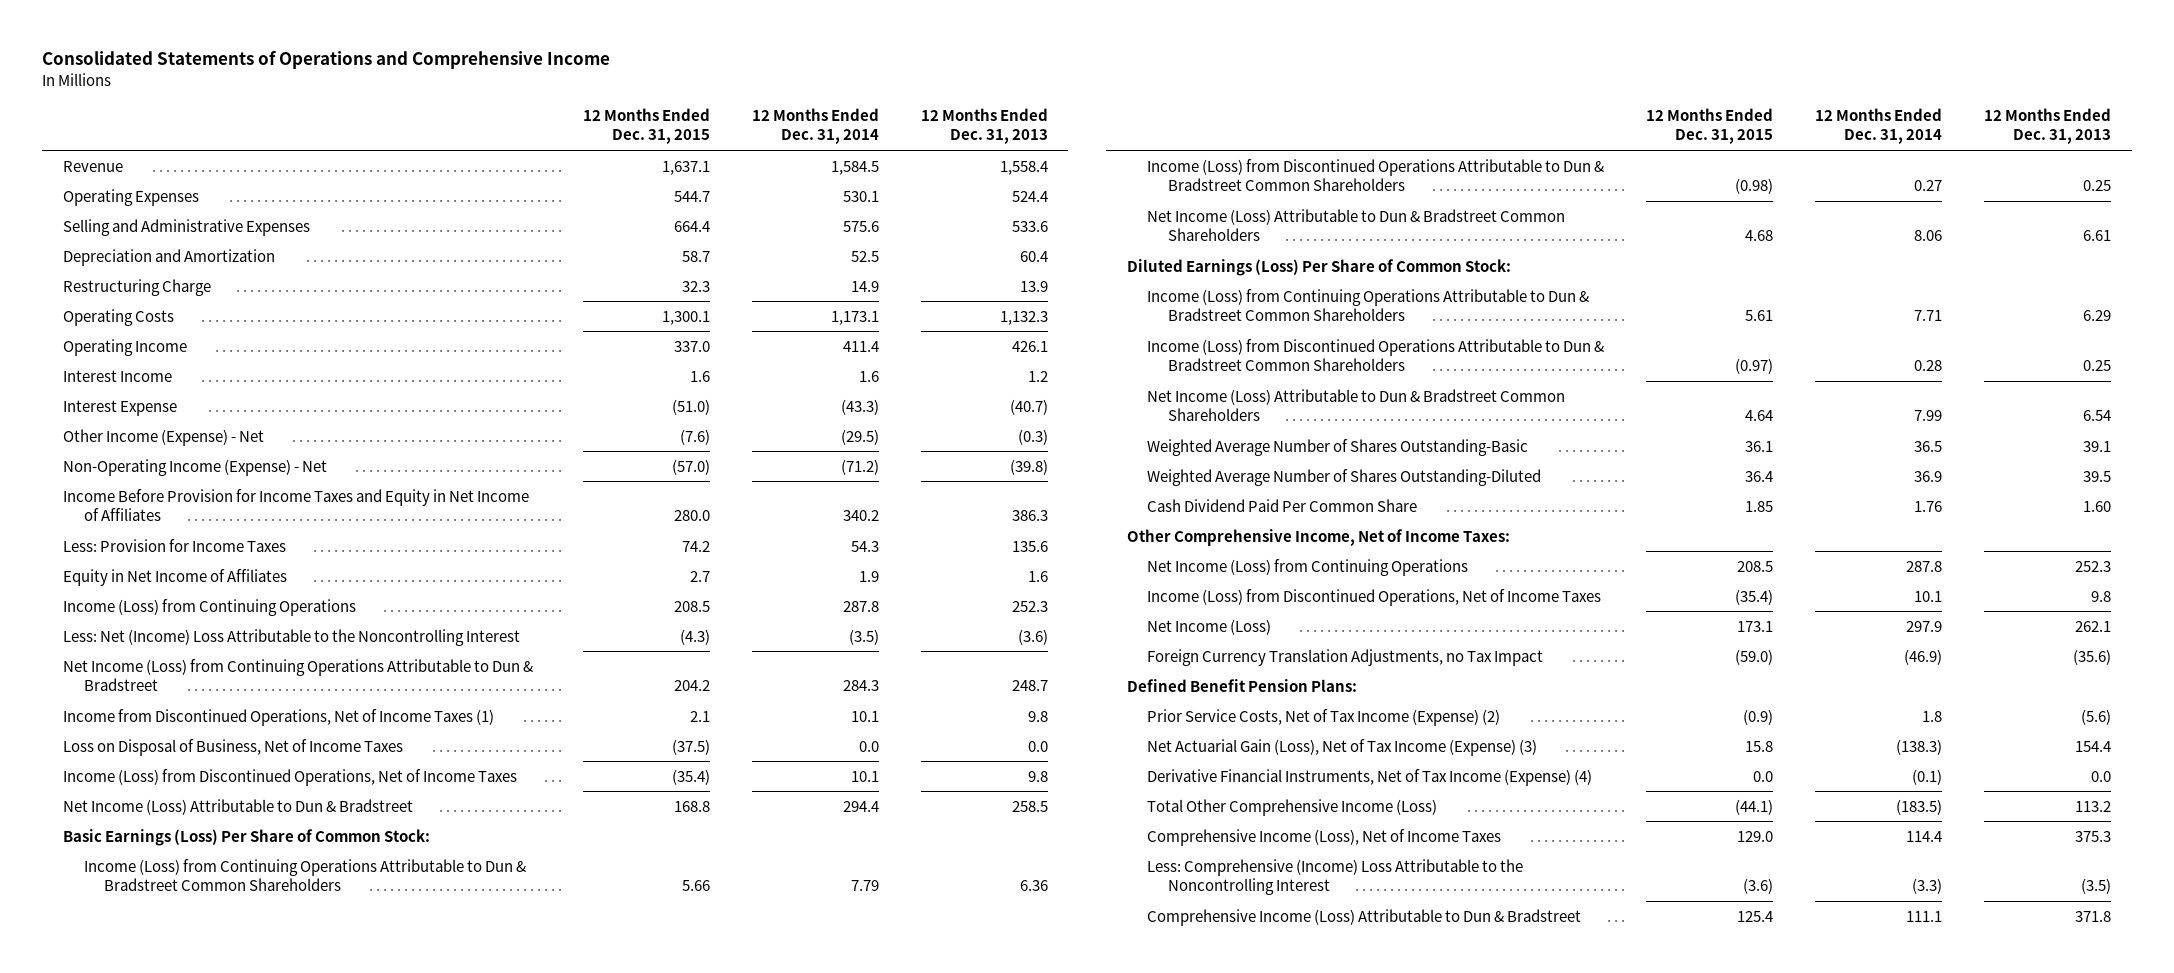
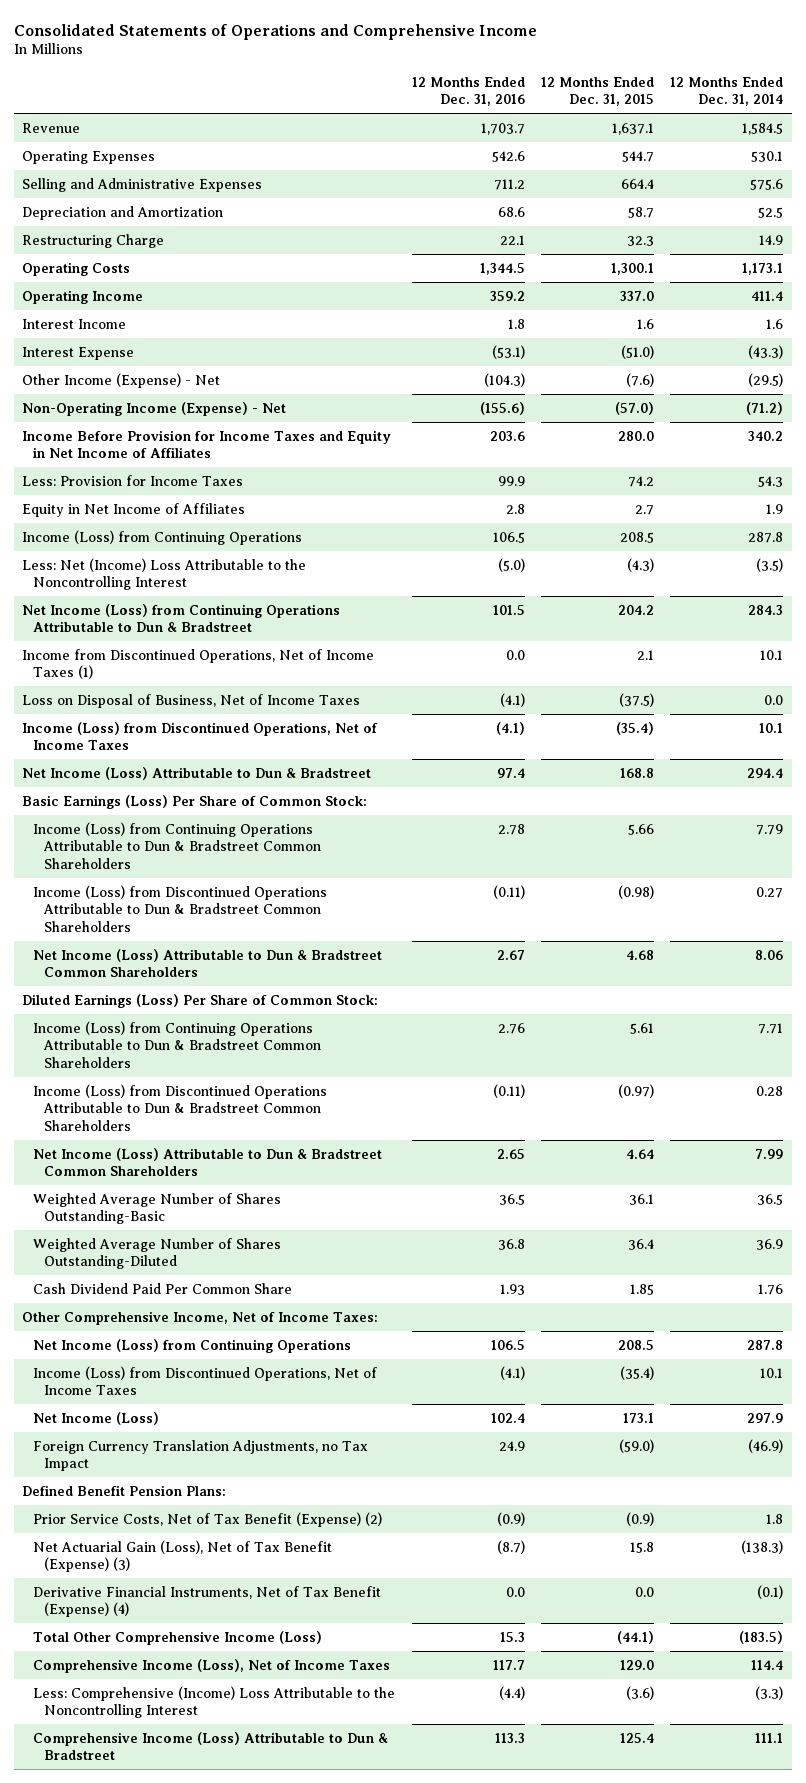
- | 12 Months Ended Dec. 31, 2015 | 12 Months Ended Dec. 31, 2014 | 12 Months Ended Dec. 31, 2013
+ | 12 Months Ended Dec. 31, 2016 | 12 Months Ended Dec. 31, 2015 | 12 Months Ended Dec. 31, 2014
- Prior Service Costs, Net of Tax Income (Expense) (2) | (0.9) | 1.8 | (5.6)
- Net Actuarial Gain (Loss), Net of Tax Income (Expense) (3) | 15.8 | (138.3) | 154.4
- Derivative Financial Instruments, Net of Tax Income (Expense) (4) | 0.0 | (0.1) | 0.0
+ Prior Service Costs, Net of Tax Benefit (Expense) (2) | (0.9) | (0.9) | 1.8
+ Net Actuarial Gain (Loss), Net of Tax Benefit (Expense) (3) | (8.7) | 15.8 | (138.3)
+ Derivative Financial Instruments, Net of Tax Benefit (Expense) (4) | 0.0 | 0.0 | (0.1)

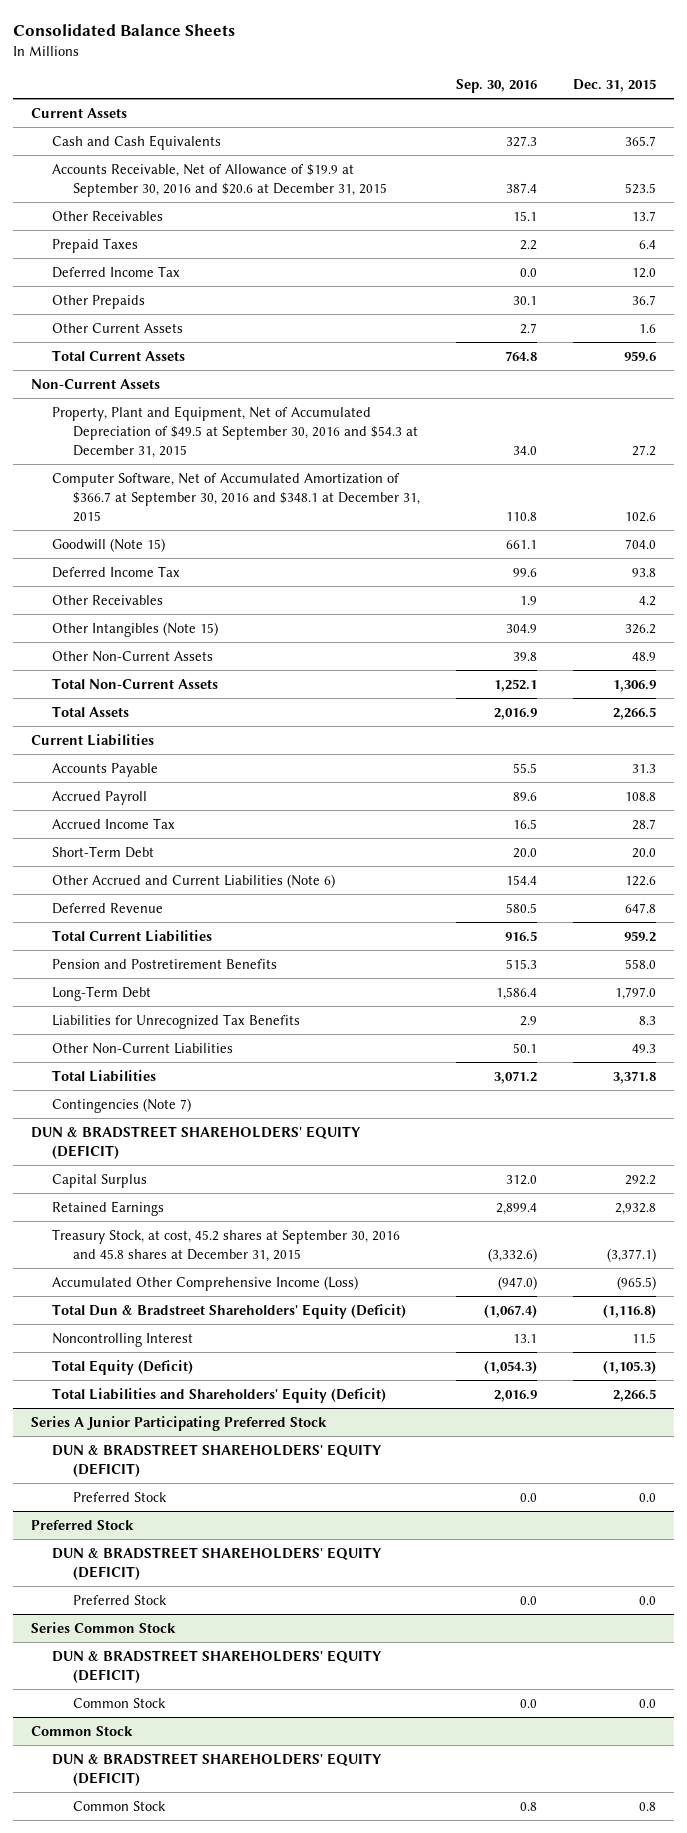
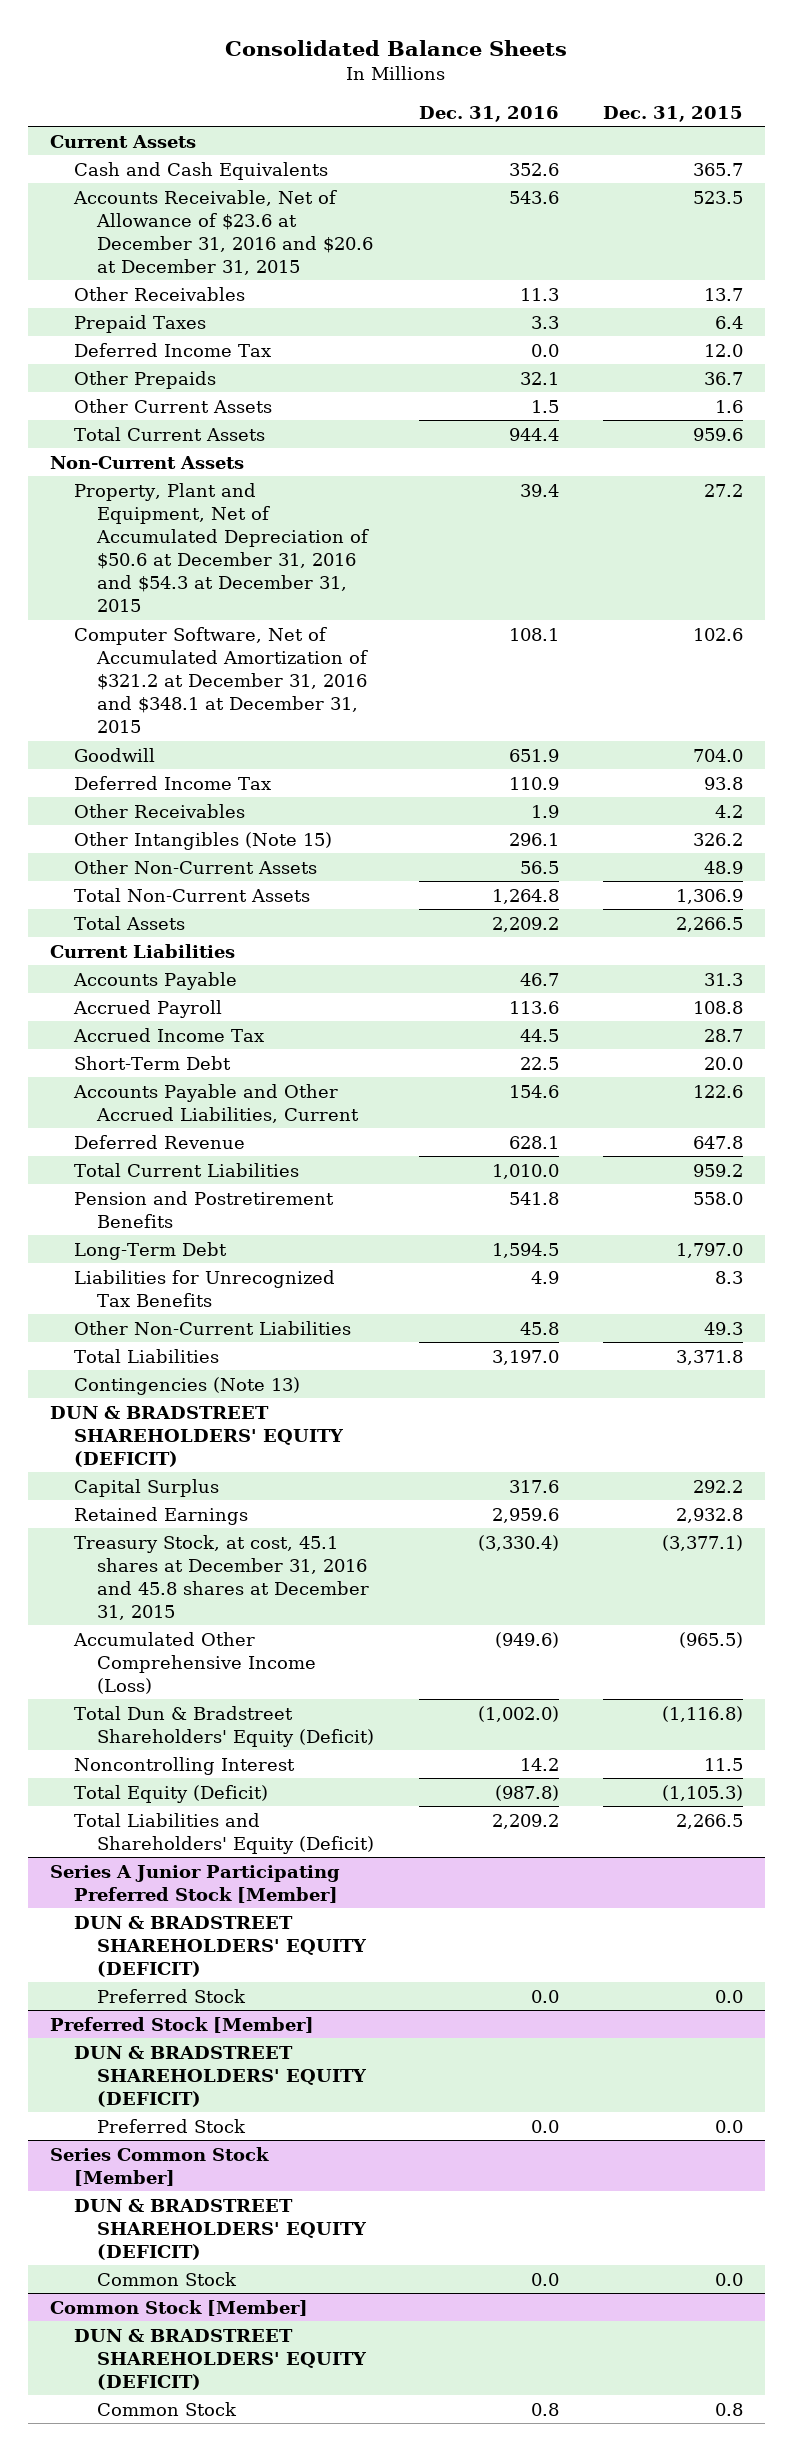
- | Sep. 30, 2016 | Dec. 31, 2015
+ | Dec. 31, 2016 | Dec. 31, 2015
- Accounts Receivable, Net of Allowance of $19.9 at September 30, 2016 and $20.6 at December 31, 2015 | 387.4 | 523.5
+ Accounts Receivable, Net of Allowance of $23.6 at December 31, 2016 and $20.6 at December 31, 2015 | 543.6 | 523.5
- Property, Plant and Equipment, Net of Accumulated Depreciation of $49.5 at September 30, 2016 and $54.3 at December 31, 2015 | 34.0 | 27.2
- Computer Software, Net of Accumulated Amortization of $366.7 at September 30, 2016 and $348.1 at December 31, 2015 | 110.8 | 102.6
- Goodwill (Note 15) | 661.1 | 704.0
+ Property, Plant and Equipment, Net of Accumulated Depreciation of $50.6 at December 31, 2016 and $54.3 at December 31, 2015 | 39.4 | 27.2
+ Computer Software, Net of Accumulated Amortization of $321.2 at December 31, 2016 and $348.1 at December 31, 2015 | 108.1 | 102.6
+ Goodwill | 651.9 | 704.0
- Other Accrued and Current Liabilities (Note 6) | 154.4 | 122.6
+ Accounts Payable and Other Accrued Liabilities, Current | 154.6 | 122.6
- Contingencies (Note 7)
+ Contingencies (Note 13)
- Treasury Stock, at cost, 45.2 shares at September 30, 2016 and 45.8 shares at December 31, 2015 | (3,332.6) | (3,377.1)
+ Treasury Stock, at cost, 45.1 shares at December 31, 2016 and 45.8 shares at December 31, 2015 | (3,330.4) | (3,377.1)
- Series A Junior Participating Preferred Stock
+ Series A Junior Participating Preferred Stock [Member]
- Preferred Stock
+ Preferred Stock [Member]
- Series Common Stock
+ Series Common Stock [Member]
- Common Stock
+ Common Stock [Member]

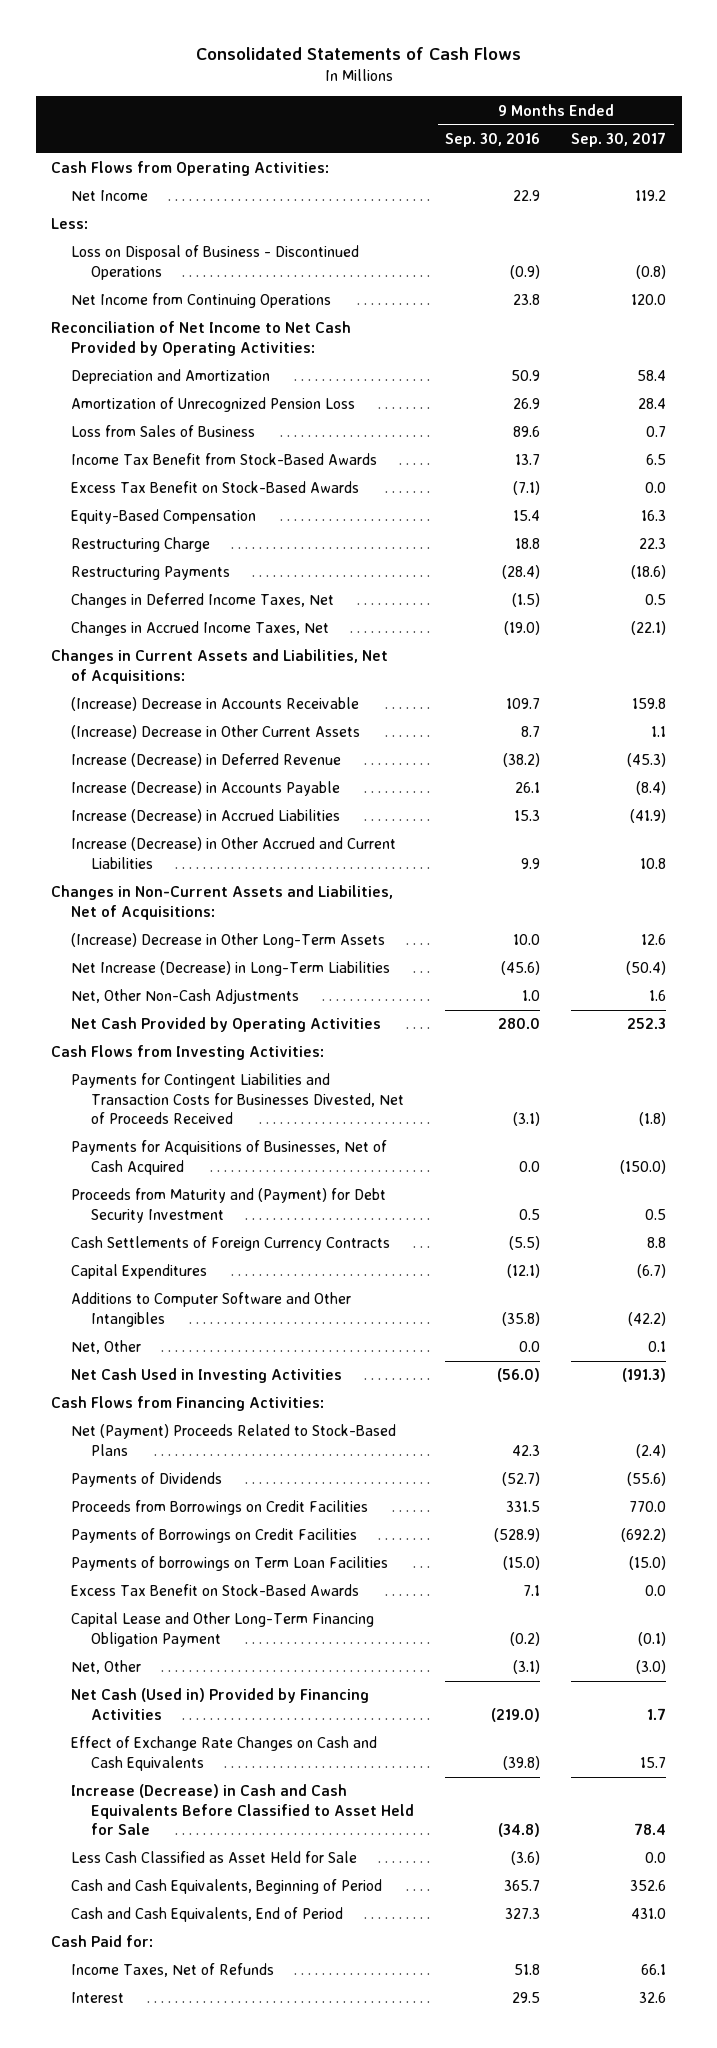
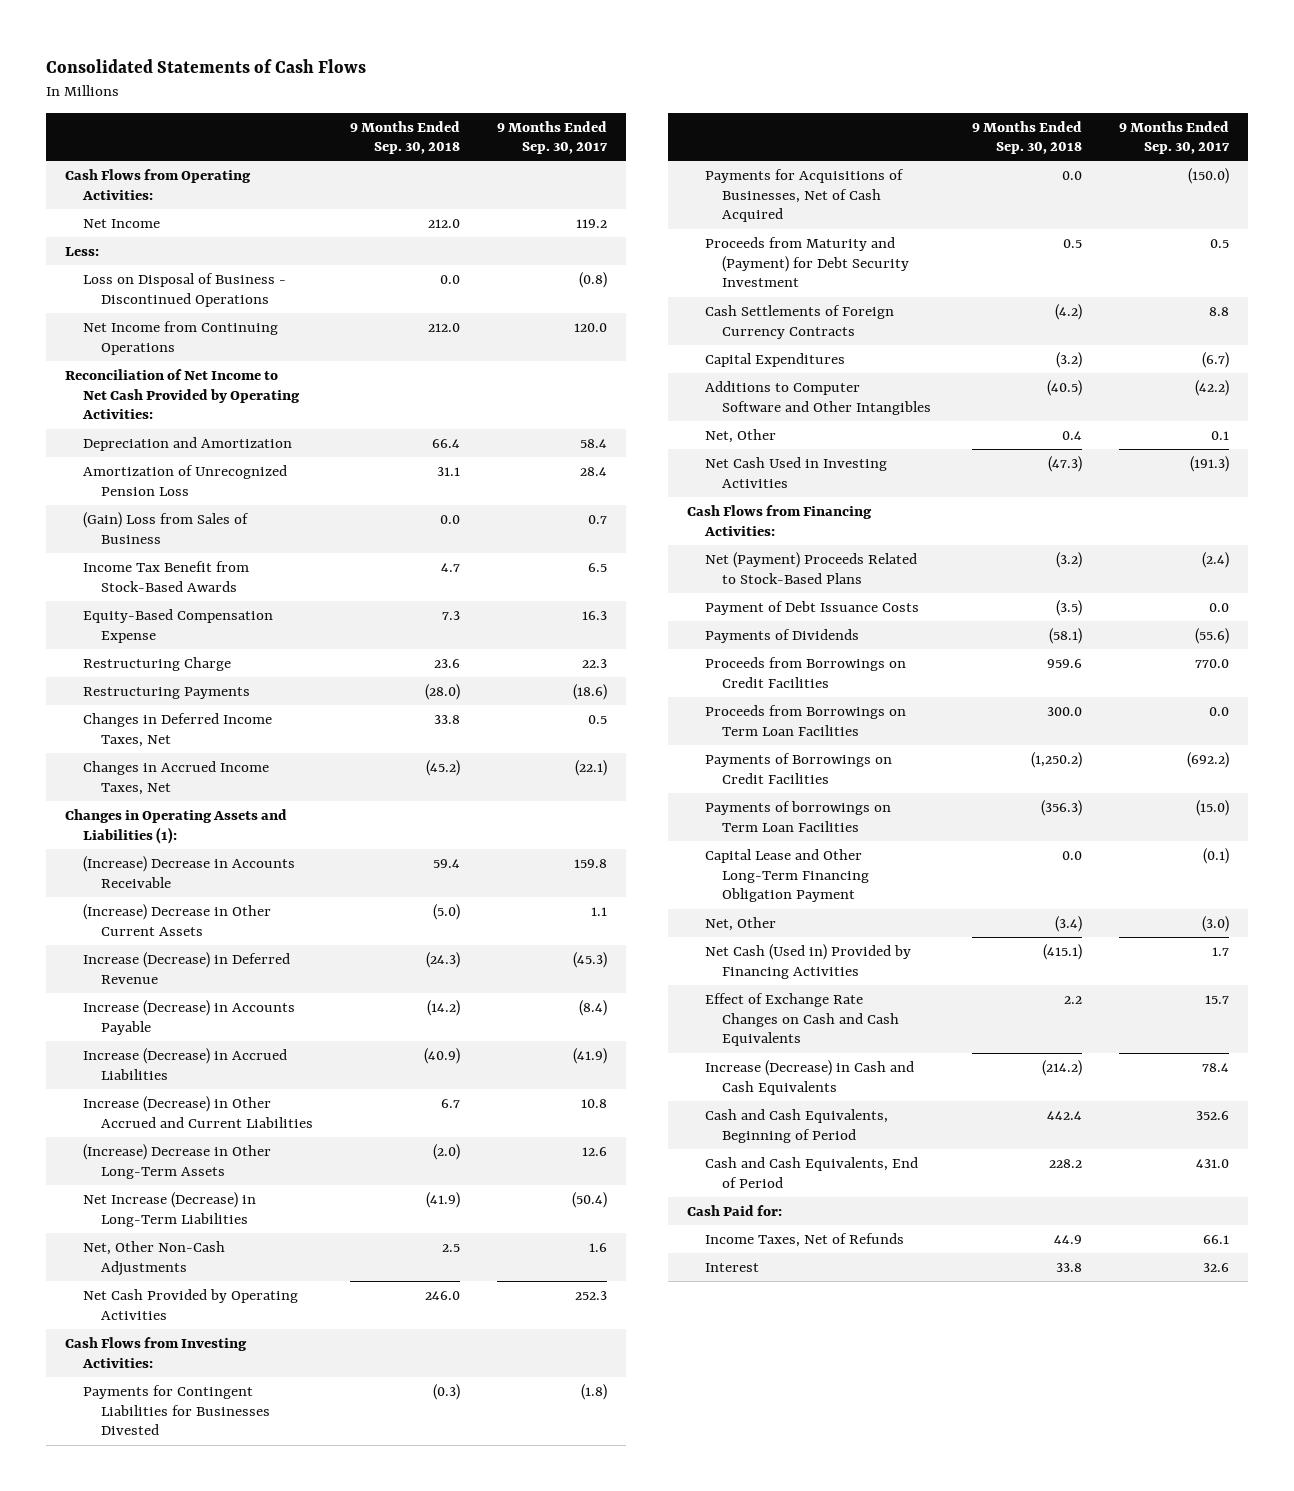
- | 9 Months Ended Sep. 30, 2016 | 9 Months Ended Sep. 30, 2017
+ | 9 Months Ended Sep. 30, 2018 | 9 Months Ended Sep. 30, 2017
- Loss from Sales of Business | 89.6 | 0.7
+ (Gain) Loss from Sales of Business | 0.0 | 0.7
- Excess Tax Benefit on Stock-Based Awards | (7.1) | 0.0
- Equity-Based Compensation | 15.4 | 16.3
+ Equity-Based Compensation Expense | 7.3 | 16.3
- Changes in Current Assets and Liabilities, Net of Acquisitions:
+ Changes in Operating Assets and Liabilities (1):
- Changes in Non-Current Assets and Liabilities, Net of Acquisitions:
- Payments for Contingent Liabilities and Transaction Costs for Businesses Divested, Net of Proceeds Received | (3.1) | (1.8)
+ Payments for Contingent Liabilities for Businesses Divested | (0.3) | (1.8)
+ Payment of Debt Issuance Costs | (3.5) | 0.0
+ Proceeds from Borrowings on Term Loan Facilities | 300.0 | 0.0
- Excess Tax Benefit on Stock-Based Awards | 7.1 | 0.0
- Increase (Decrease) in Cash and Cash Equivalents Before Classified to Asset Held for Sale | (34.8) | 78.4
- Less Cash Classified as Asset Held for Sale | (3.6) | 0.0
+ Increase (Decrease) in Cash and Cash Equivalents | (214.2) | 78.4

